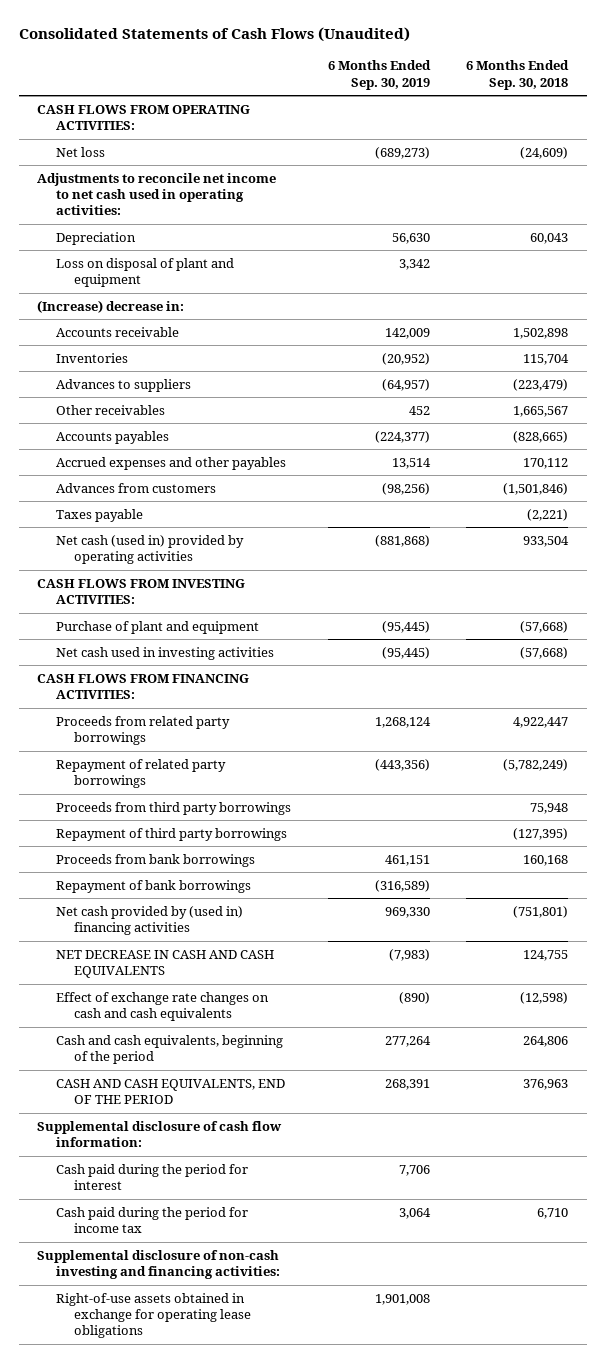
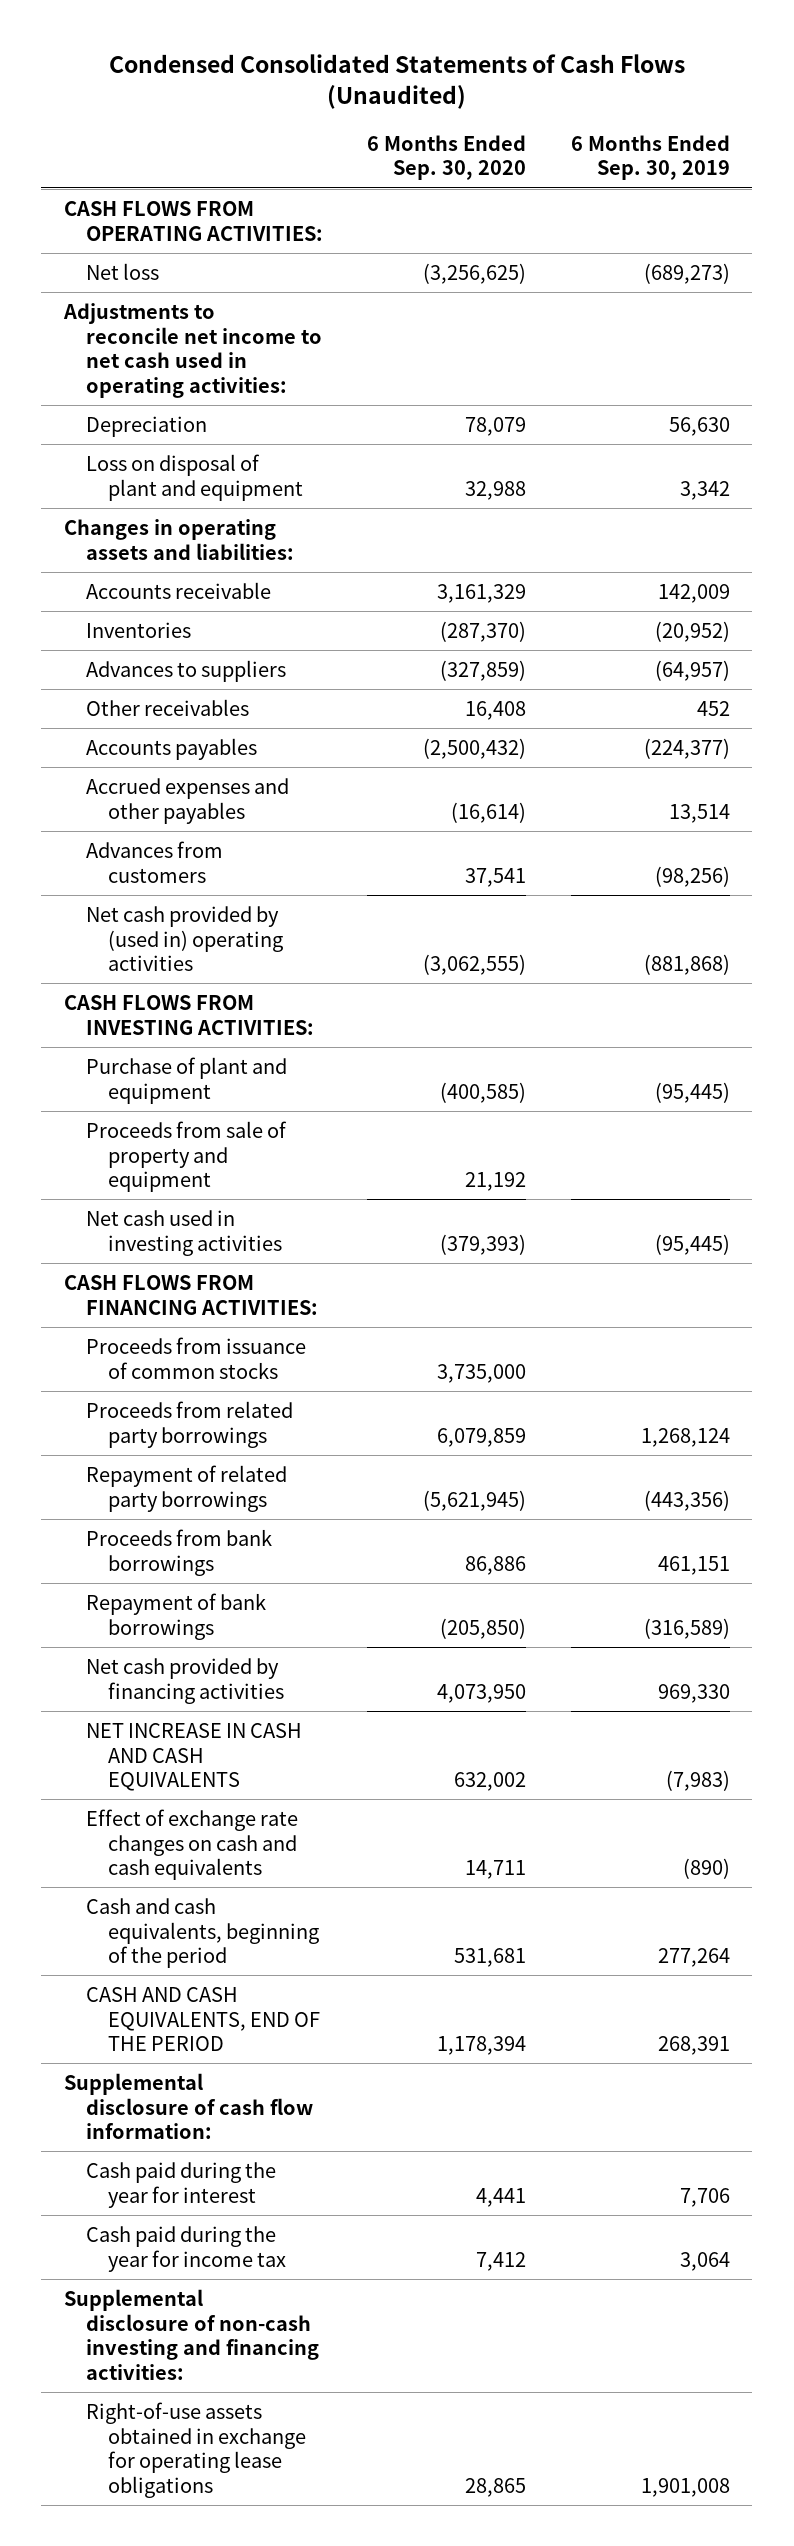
- Consolidated Statements of Cash Flows (Unaudited)
+ Condensed Consolidated Statements of Cash Flows (Unaudited)
- | 6 Months Ended Sep. 30, 2019 | 6 Months Ended Sep. 30, 2018
+ | 6 Months Ended Sep. 30, 2020 | 6 Months Ended Sep. 30, 2019
- (Increase) decrease in:
+ Changes in operating assets and liabilities:
- Taxes payable | | (2,221)
- Net cash (used in) provided by operating activities | (881,868) | 933,504
+ Net cash provided by (used in) operating activities | (3,062,555) | (881,868)
+ Proceeds from sale of property and equipment | 21,192 |
+ Proceeds from issuance of common stocks | 3,735,000 |
- Proceeds from third party borrowings | | 75,948
- Repayment of third party borrowings | | (127,395)
- Net cash provided by (used in) financing activities | 969,330 | (751,801)
- NET DECREASE IN CASH AND CASH EQUIVALENTS | (7,983) | 124,755
+ Net cash provided by financing activities | 4,073,950 | 969,330
+ NET INCREASE IN CASH AND CASH EQUIVALENTS | 632,002 | (7,983)
- Cash paid during the period for interest | 7,706 |
- Cash paid during the period for income tax | 3,064 | 6,710
+ Cash paid during the year for interest | 4,441 | 7,706
+ Cash paid during the year for income tax | 7,412 | 3,064

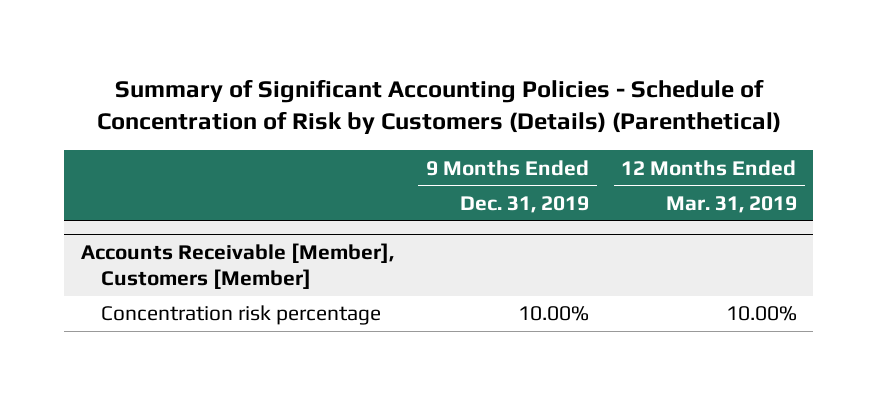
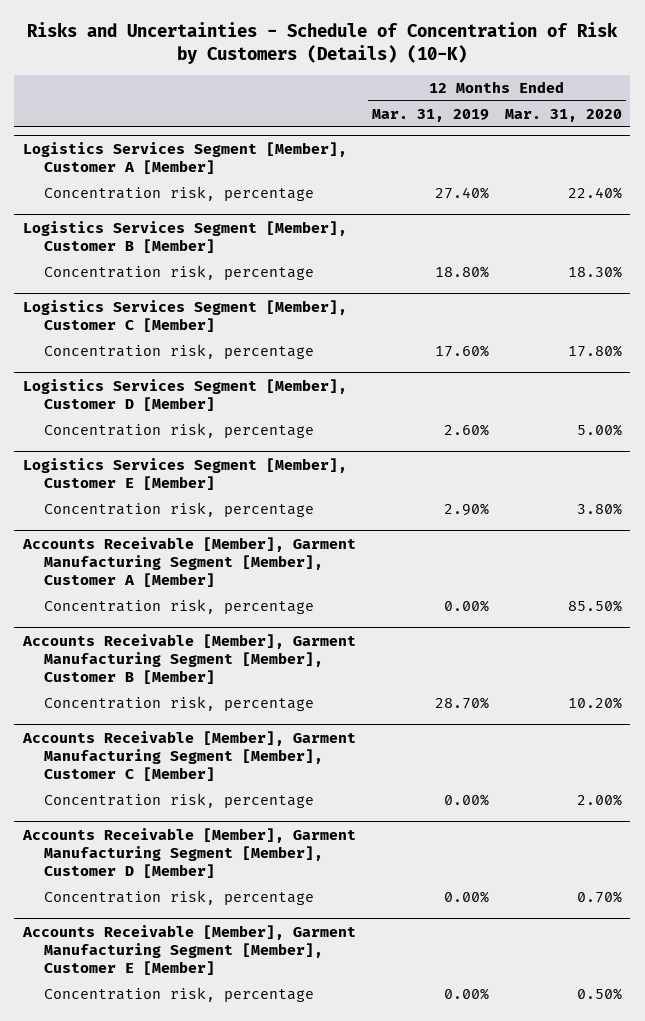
- Summary of Significant Accounting Policies - Schedule of Concentration of Risk by Customers (Details) (Parenthetical)
+ Risks and Uncertainties - Schedule of Concentration of Risk by Customers (Details) (10-K)
- | 9 Months Ended Dec. 31, 2019 | 12 Months Ended Mar. 31, 2019
+ | 12 Months Ended Mar. 31, 2019 | 12 Months Ended Mar. 31, 2020
- Accounts Receivable [Member], Customers [Member]
- Concentration risk percentage | 10.00% | 10.00%
+ Logistics Services Segment [Member], Customer A [Member]
+ Concentration risk, percentage | 27.40% | 22.40%
+ Logistics Services Segment [Member], Customer B [Member]
+ Concentration risk, percentage | 18.80% | 18.30%
+ Logistics Services Segment [Member], Customer C [Member]
+ Concentration risk, percentage | 17.60% | 17.80%
+ Logistics Services Segment [Member], Customer D [Member]
+ Concentration risk, percentage | 2.60% | 5.00%
+ Logistics Services Segment [Member], Customer E [Member]
+ Concentration risk, percentage | 2.90% | 3.80%
+ Accounts Receivable [Member], Garment Manufacturing Segment [Member], Customer A [Member]
+ Concentration risk, percentage | 0.00% | 85.50%
+ Accounts Receivable [Member], Garment Manufacturing Segment [Member], Customer B [Member]
+ Concentration risk, percentage | 28.70% | 10.20%
+ Accounts Receivable [Member], Garment Manufacturing Segment [Member], Customer C [Member]
+ Concentration risk, percentage | 0.00% | 2.00%
+ Accounts Receivable [Member], Garment Manufacturing Segment [Member], Customer D [Member]
+ Concentration risk, percentage | 0.00% | 0.70%
+ Accounts Receivable [Member], Garment Manufacturing Segment [Member], Customer E [Member]
+ Concentration risk, percentage | 0.00% | 0.50%

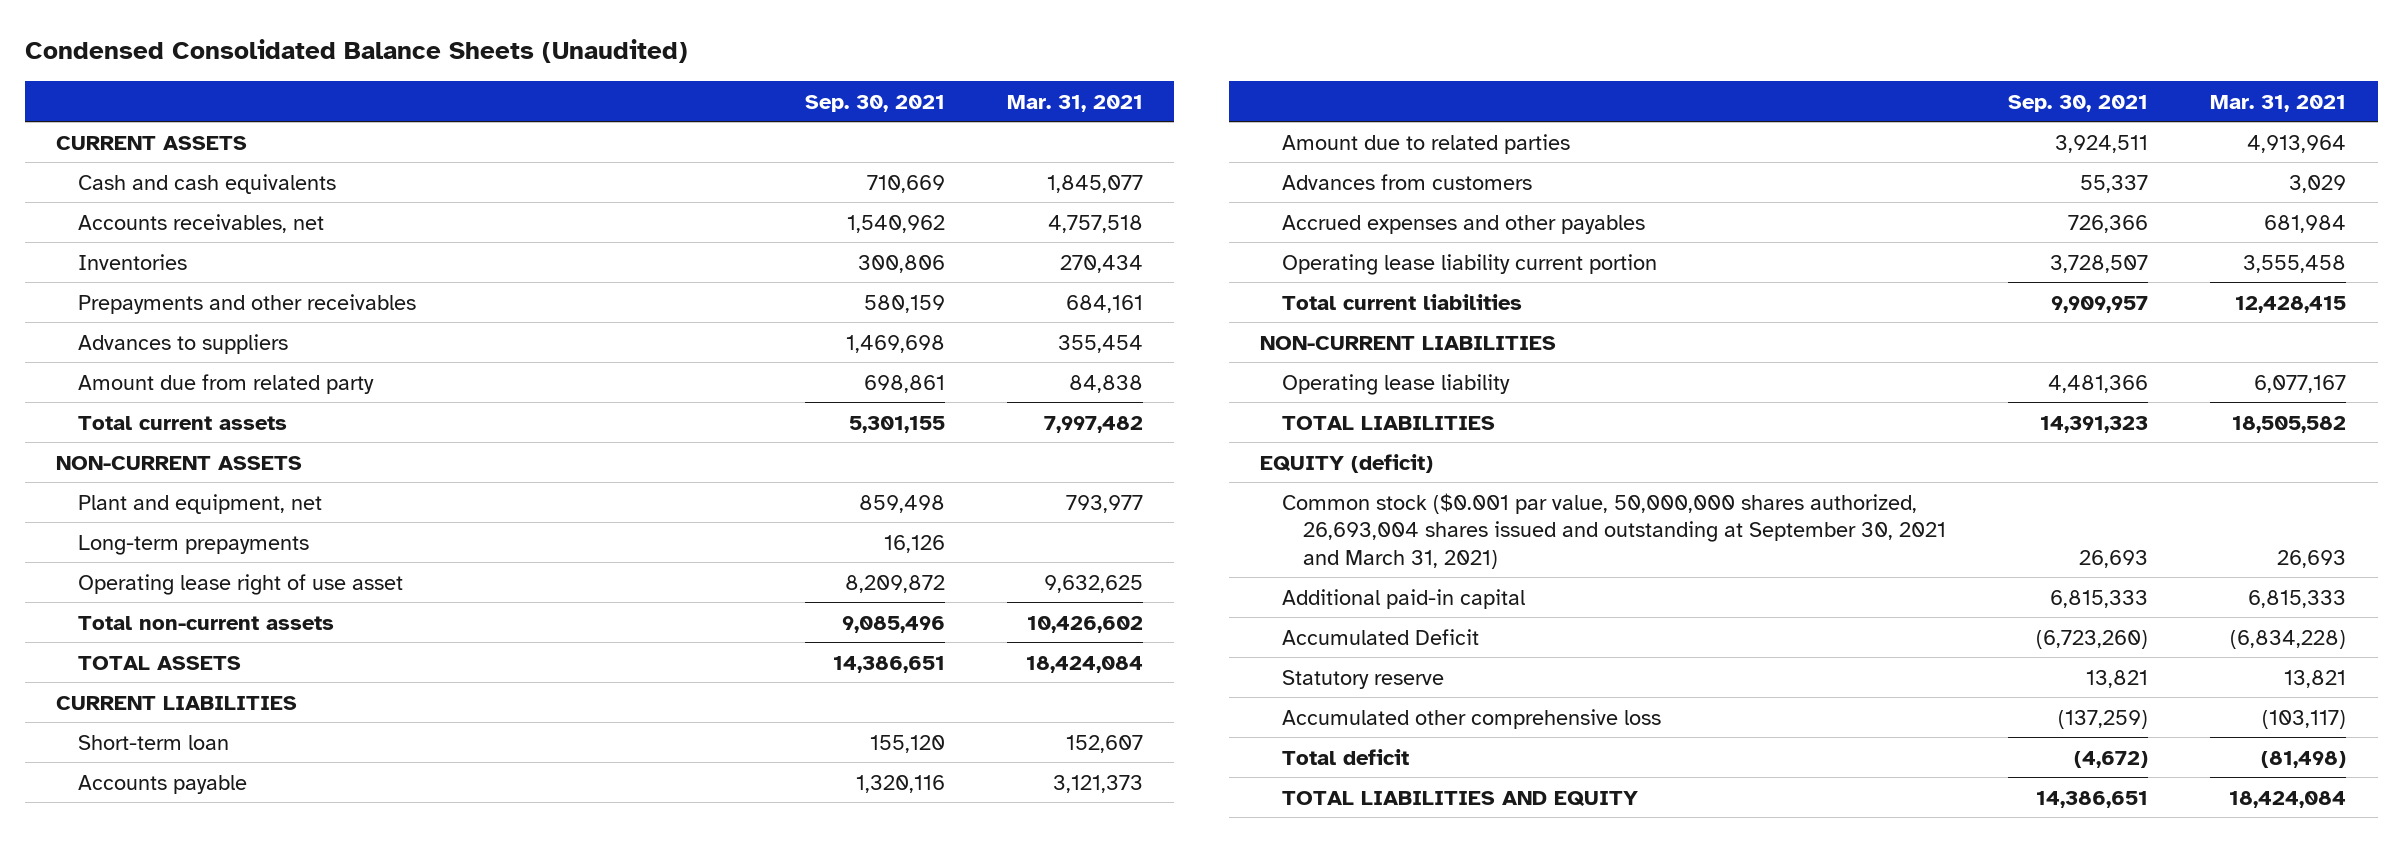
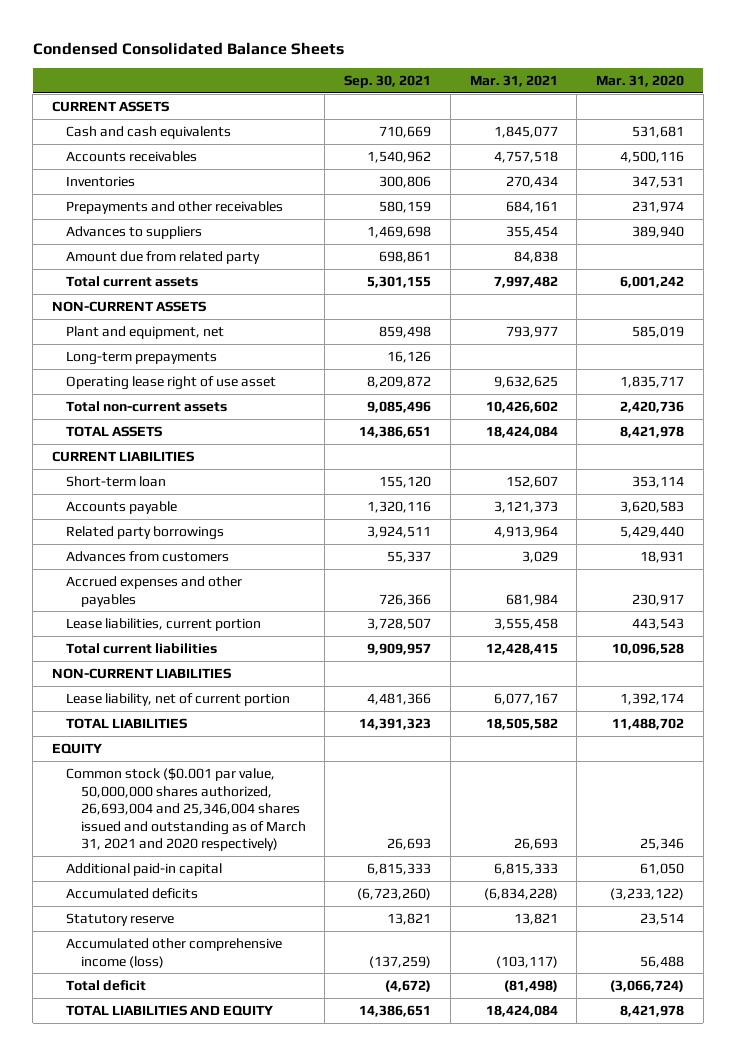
- Condensed Consolidated Balance Sheets (Unaudited)
+ Condensed Consolidated Balance Sheets
- | Sep. 30, 2021 | Mar. 31, 2021
+ | Sep. 30, 2021 | Mar. 31, 2021 | Mar. 31, 2020
- Accounts receivables, net | 1,540,962 | 4,757,518
+ Accounts receivables | 1,540,962 | 4,757,518 | 4,500,116
- Amount due to related parties | 3,924,511 | 4,913,964
+ Related party borrowings | 3,924,511 | 4,913,964 | 5,429,440
- Operating lease liability current portion | 3,728,507 | 3,555,458
+ Lease liabilities, current portion | 3,728,507 | 3,555,458 | 443,543
- Operating lease liability | 4,481,366 | 6,077,167
+ Lease liability, net of current portion | 4,481,366 | 6,077,167 | 1,392,174
- EQUITY (deficit)
- Common stock ($0.001 par value, 50,000,000 shares authorized, 26,693,004 shares issued and outstanding at September 30, 2021 and March 31, 2021) | 26,693 | 26,693
+ EQUITY
+ Common stock ($0.001 par value, 50,000,000 shares authorized, 26,693,004 and 25,346,004 shares issued and outstanding as of March 31, 2021 and 2020 respectively) | 26,693 | 26,693 | 25,346
- Accumulated Deficit | (6,723,260) | (6,834,228)
+ Accumulated deficits | (6,723,260) | (6,834,228) | (3,233,122)
- Accumulated other comprehensive loss | (137,259) | (103,117)
+ Accumulated other comprehensive income (loss) | (137,259) | (103,117) | 56,488

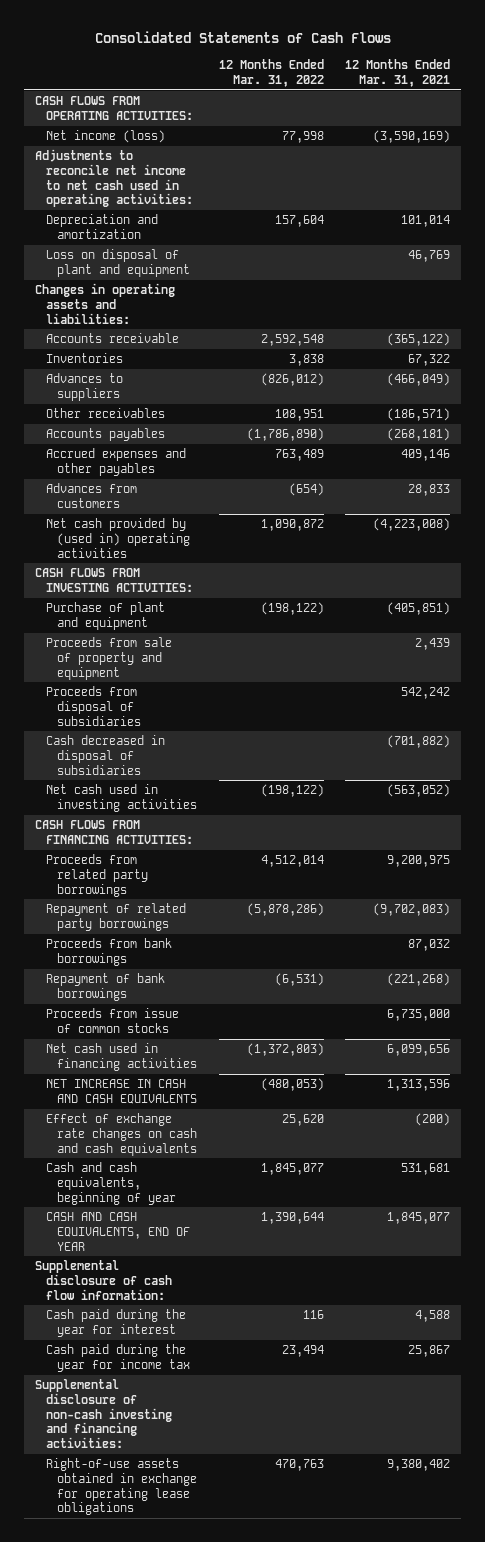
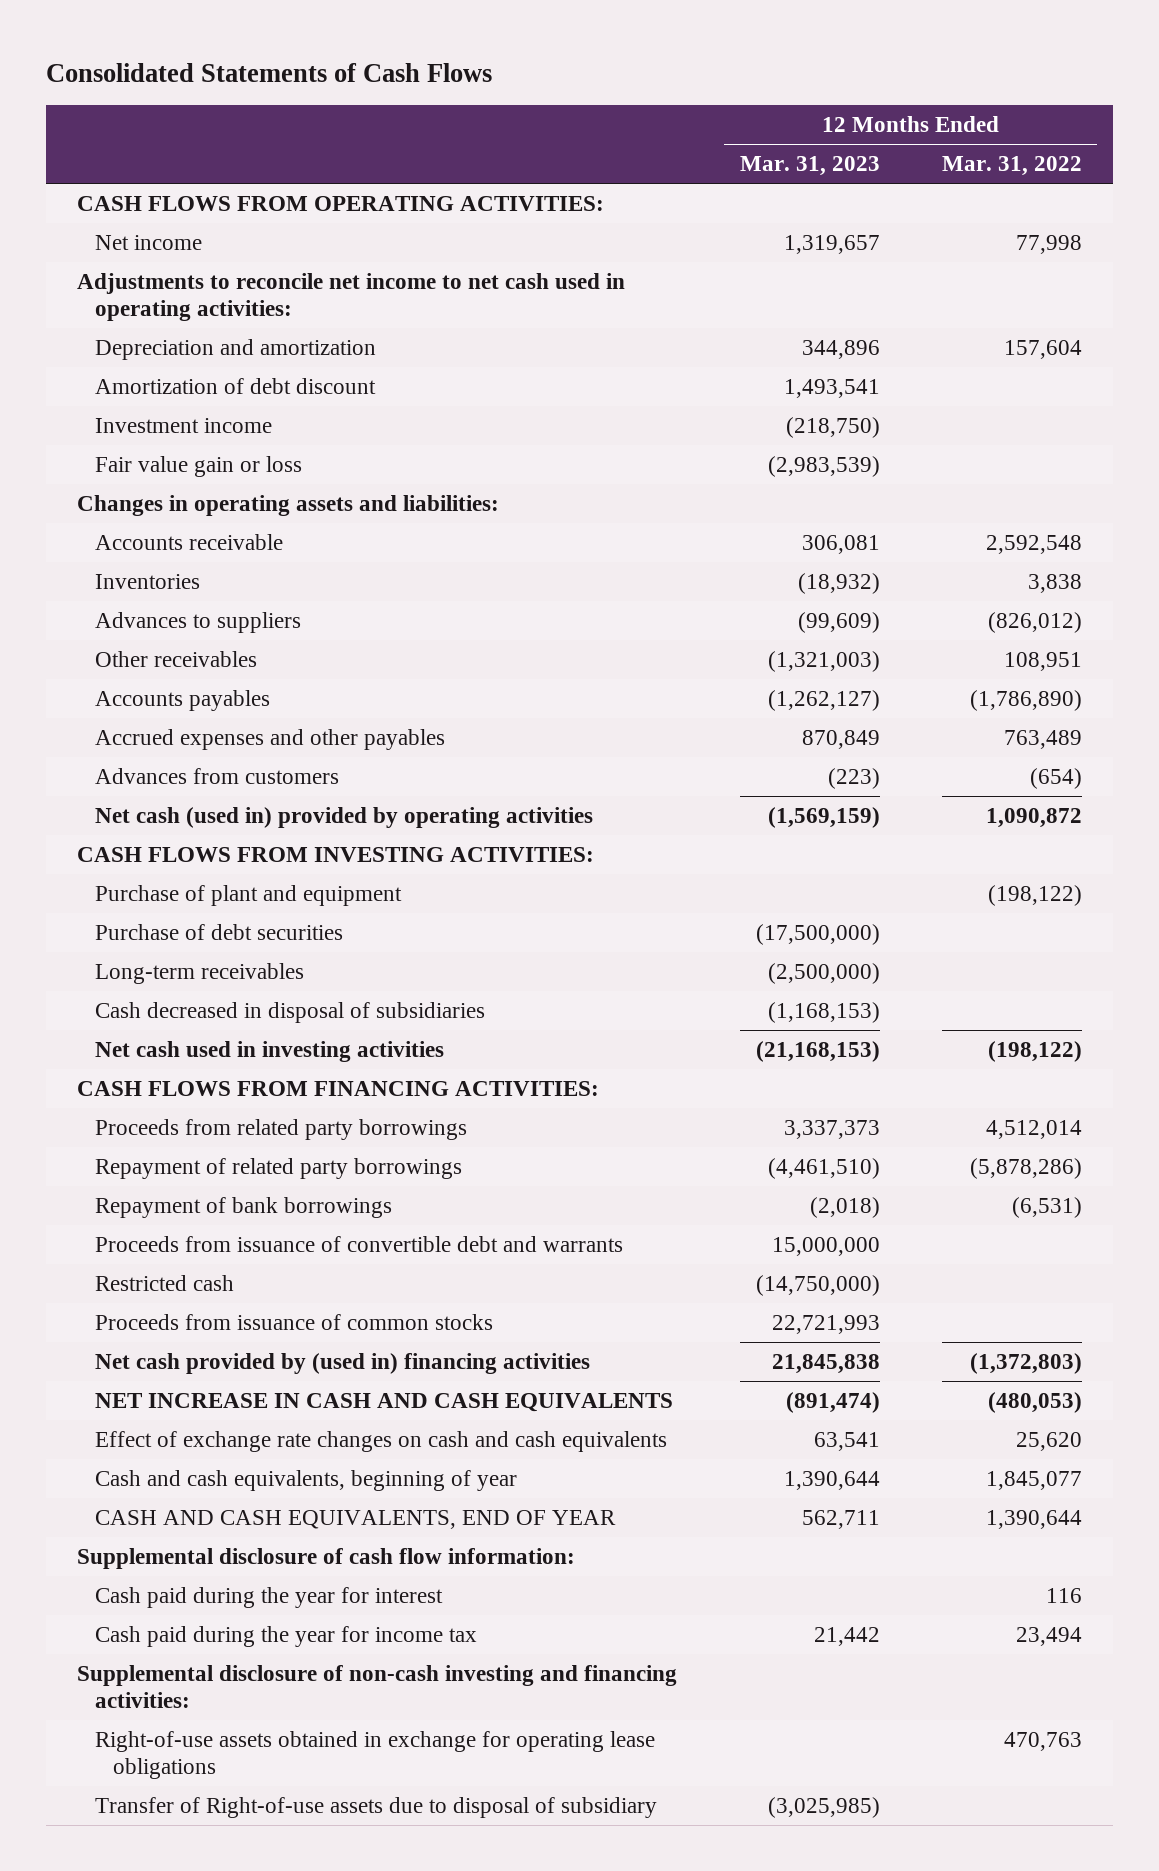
- | 12 Months Ended Mar. 31, 2022 | 12 Months Ended Mar. 31, 2021
+ | 12 Months Ended Mar. 31, 2023 | 12 Months Ended Mar. 31, 2022
- Net income (loss) | 77,998 | (3,590,169)
+ Net income | 1,319,657 | 77,998
- Loss on disposal of plant and equipment | | 46,769
+ Amortization of debt discount | 1,493,541 |
+ Investment income | (218,750) |
+ Fair value gain or loss | (2,983,539) |
- Net cash provided by (used in) operating activities | 1,090,872 | (4,223,008)
+ Net cash (used in) provided by operating activities | (1,569,159) | 1,090,872
- Proceeds from sale of property and equipment | | 2,439
- Proceeds from disposal of subsidiaries | | 542,242
+ Purchase of debt securities | (17,500,000) |
+ Long-term receivables | (2,500,000) |
- Proceeds from bank borrowings | | 87,032
- Proceeds from issue of common stocks | | 6,735,000
- Net cash used in financing activities | (1,372,803) | 6,099,656
+ Proceeds from issuance of convertible debt and warrants | 15,000,000 |
+ Restricted cash | (14,750,000) |
+ Proceeds from issuance of common stocks | 22,721,993 |
+ Net cash provided by (used in) financing activities | 21,845,838 | (1,372,803)
+ Transfer of Right-of-use assets due to disposal of subsidiary | (3,025,985) |

